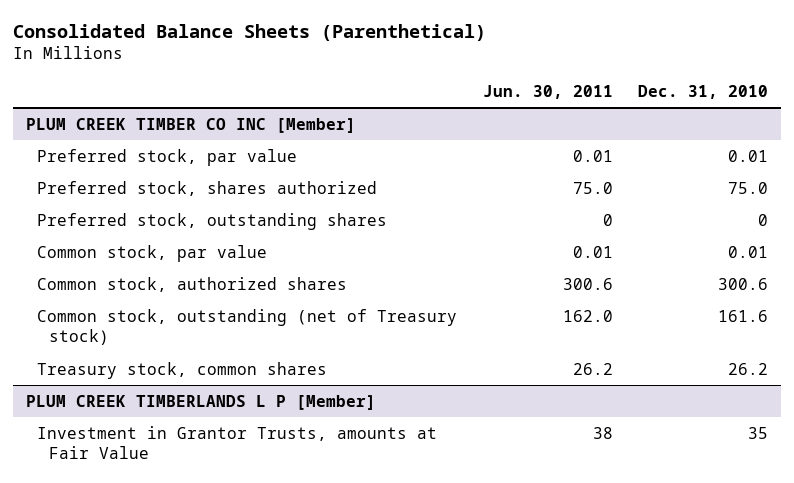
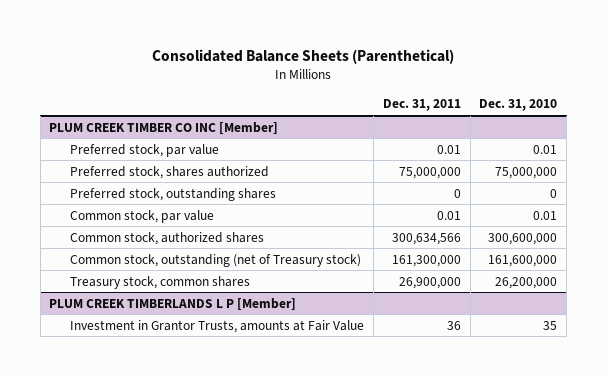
- | Jun. 30, 2011 | Dec. 31, 2010
+ | Dec. 31, 2011 | Dec. 31, 2010
@ PLUM CREEK TIMBER CO INC [Member]
- Preferred stock, shares authorized | 75.0 | 75.0
+ Preferred stock, shares authorized | 75,000,000 | 75,000,000
- Common stock, authorized shares | 300.6 | 300.6
- Common stock, outstanding (net of Treasury stock) | 162.0 | 161.6
- Treasury stock, common shares | 26.2 | 26.2
+ Common stock, authorized shares | 300,634,566 | 300,600,000
+ Common stock, outstanding (net of Treasury stock) | 161,300,000 | 161,600,000
+ Treasury stock, common shares | 26,900,000 | 26,200,000

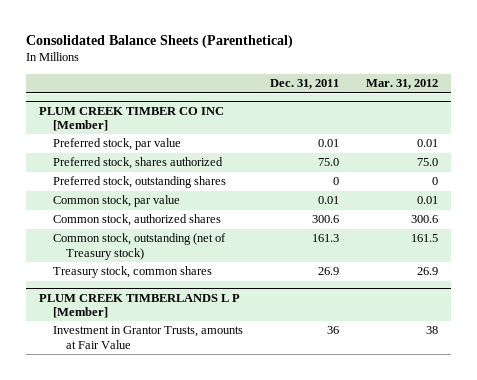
- | Dec. 31, 2011 | Dec. 31, 2010
+ | Dec. 31, 2011 | Mar. 31, 2012
@ PLUM CREEK TIMBER CO INC [Member]
- Preferred stock, shares authorized | 75,000,000 | 75,000,000
+ Preferred stock, shares authorized | 75.0 | 75.0
- Common stock, authorized shares | 300,634,566 | 300,600,000
- Common stock, outstanding (net of Treasury stock) | 161,300,000 | 161,600,000
- Treasury stock, common shares | 26,900,000 | 26,200,000
+ Common stock, authorized shares | 300.6 | 300.6
+ Common stock, outstanding (net of Treasury stock) | 161.3 | 161.5
+ Treasury stock, common shares | 26.9 | 26.9

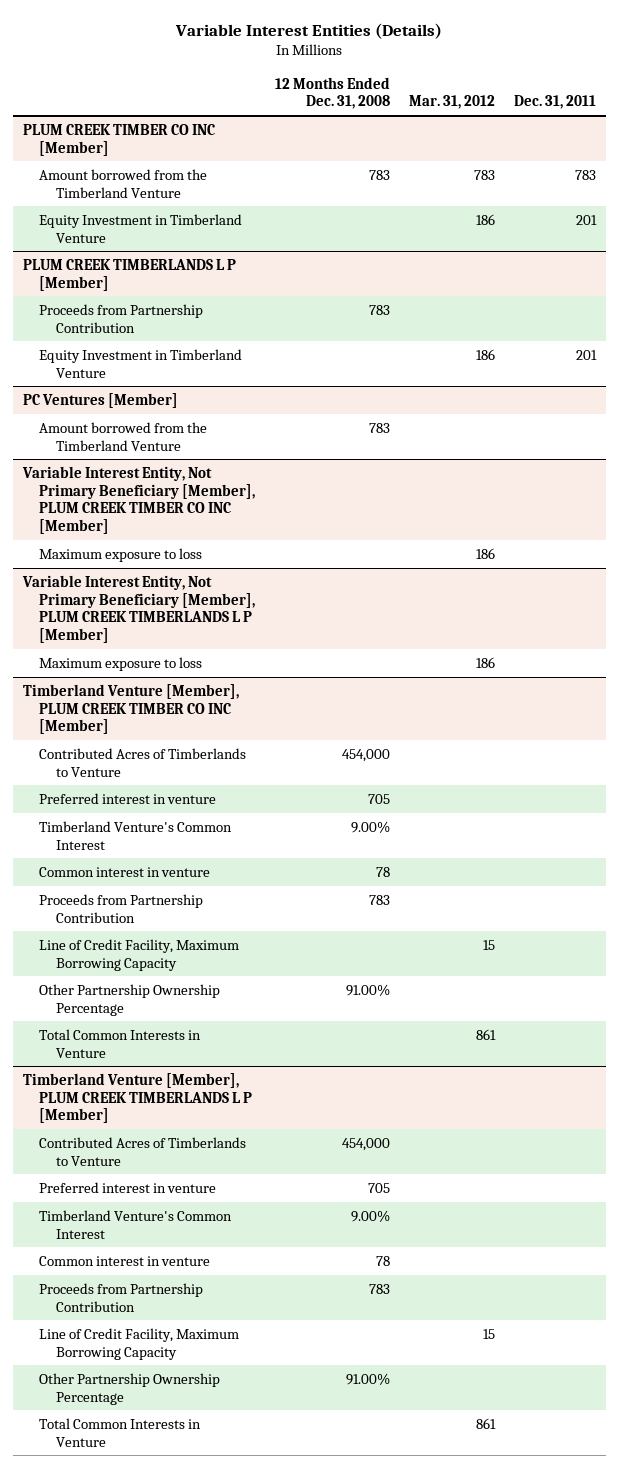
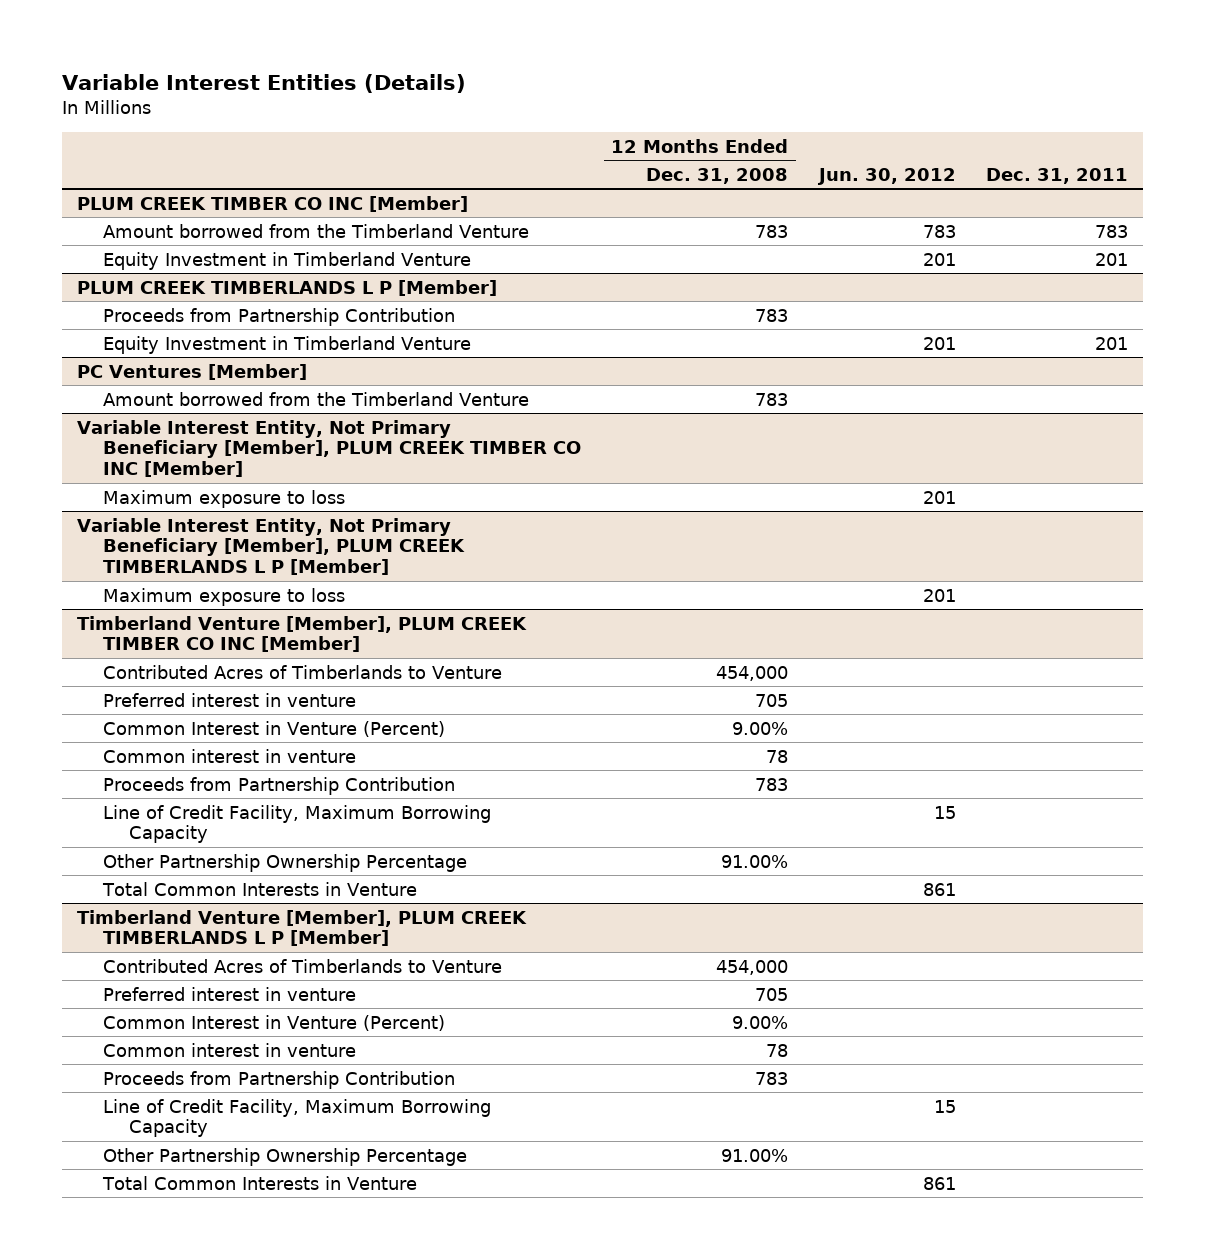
- | 12 Months Ended Dec. 31, 2008 | Mar. 31, 2012 | Dec. 31, 2011
+ | 12 Months Ended Dec. 31, 2008 | Jun. 30, 2012 | Dec. 31, 2011
@ Timberland Venture [Member], PLUM CREEK TIMBER CO INC [Member]
- Timberland Venture's Common Interest | 9.00% | |
+ Common Interest in Venture (Percent) | 9.00% | |
@ Timberland Venture [Member], PLUM CREEK TIMBERLANDS L P [Member]
- Timberland Venture's Common Interest | 9.00% | |
+ Common Interest in Venture (Percent) | 9.00% | |

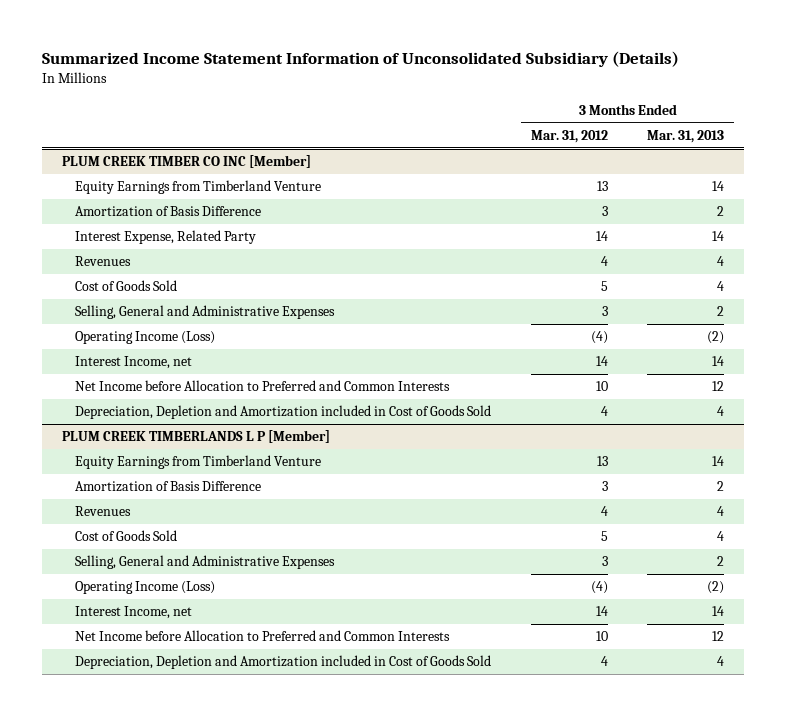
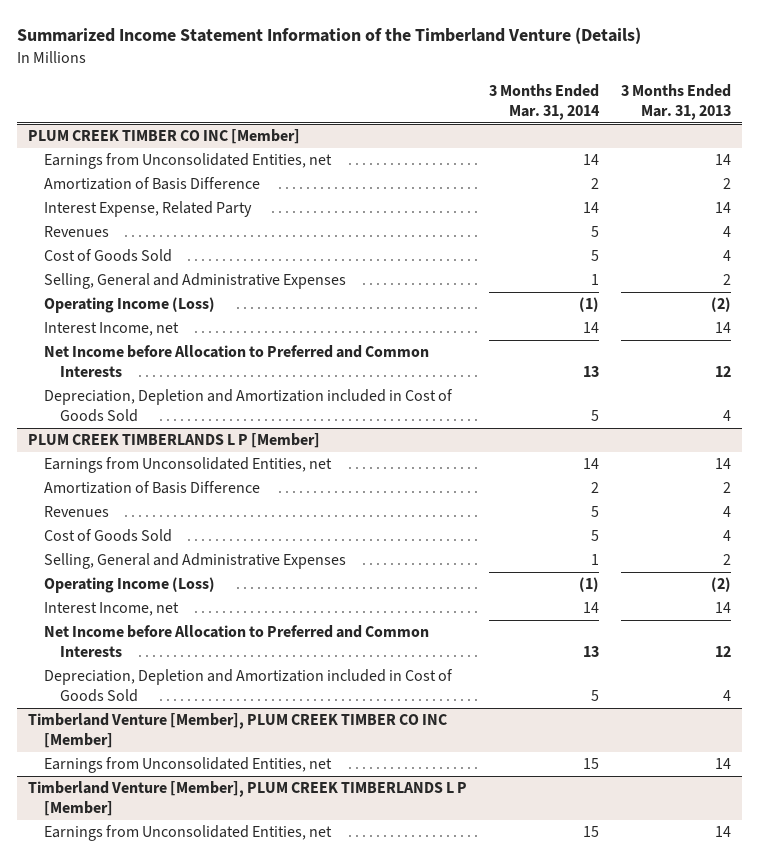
- Summarized Income Statement Information of Unconsolidated Subsidiary (Details)
+ Summarized Income Statement Information of the Timberland Venture (Details)
- | 3 Months Ended Mar. 31, 2012 | 3 Months Ended Mar. 31, 2013
+ | 3 Months Ended Mar. 31, 2014 | 3 Months Ended Mar. 31, 2013
@ PLUM CREEK TIMBER CO INC [Member]
- Equity Earnings from Timberland Venture | 13 | 14
+ Earnings from Unconsolidated Entities, net | 14 | 14
@ PLUM CREEK TIMBERLANDS L P [Member]
- Equity Earnings from Timberland Venture | 13 | 14
+ Earnings from Unconsolidated Entities, net | 14 | 14
+ Timberland Venture [Member], PLUM CREEK TIMBER CO INC [Member]
+ Earnings from Unconsolidated Entities, net | 15 | 14
+ Timberland Venture [Member], PLUM CREEK TIMBERLANDS L P [Member]
+ Earnings from Unconsolidated Entities, net | 15 | 14

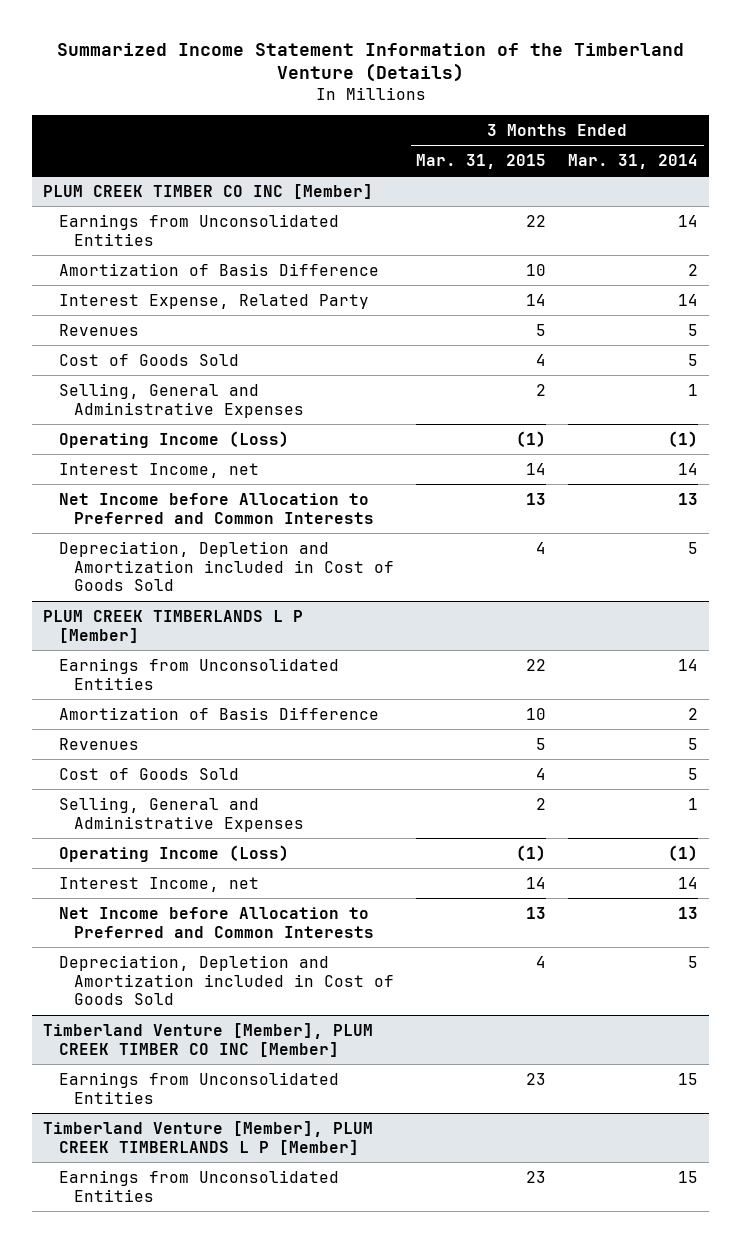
- | 3 Months Ended Mar. 31, 2014 | 3 Months Ended Mar. 31, 2013
+ | 3 Months Ended Mar. 31, 2015 | 3 Months Ended Mar. 31, 2014
@ PLUM CREEK TIMBER CO INC [Member]
- Earnings from Unconsolidated Entities, net | 14 | 14
+ Earnings from Unconsolidated Entities | 22 | 14
@ PLUM CREEK TIMBERLANDS L P [Member]
- Earnings from Unconsolidated Entities, net | 14 | 14
+ Earnings from Unconsolidated Entities | 22 | 14
@ Timberland Venture [Member], PLUM CREEK TIMBER CO INC [Member]
- Earnings from Unconsolidated Entities, net | 15 | 14
+ Earnings from Unconsolidated Entities | 23 | 15
@ Timberland Venture [Member], PLUM CREEK TIMBERLANDS L P [Member]
- Earnings from Unconsolidated Entities, net | 15 | 14
+ Earnings from Unconsolidated Entities | 23 | 15

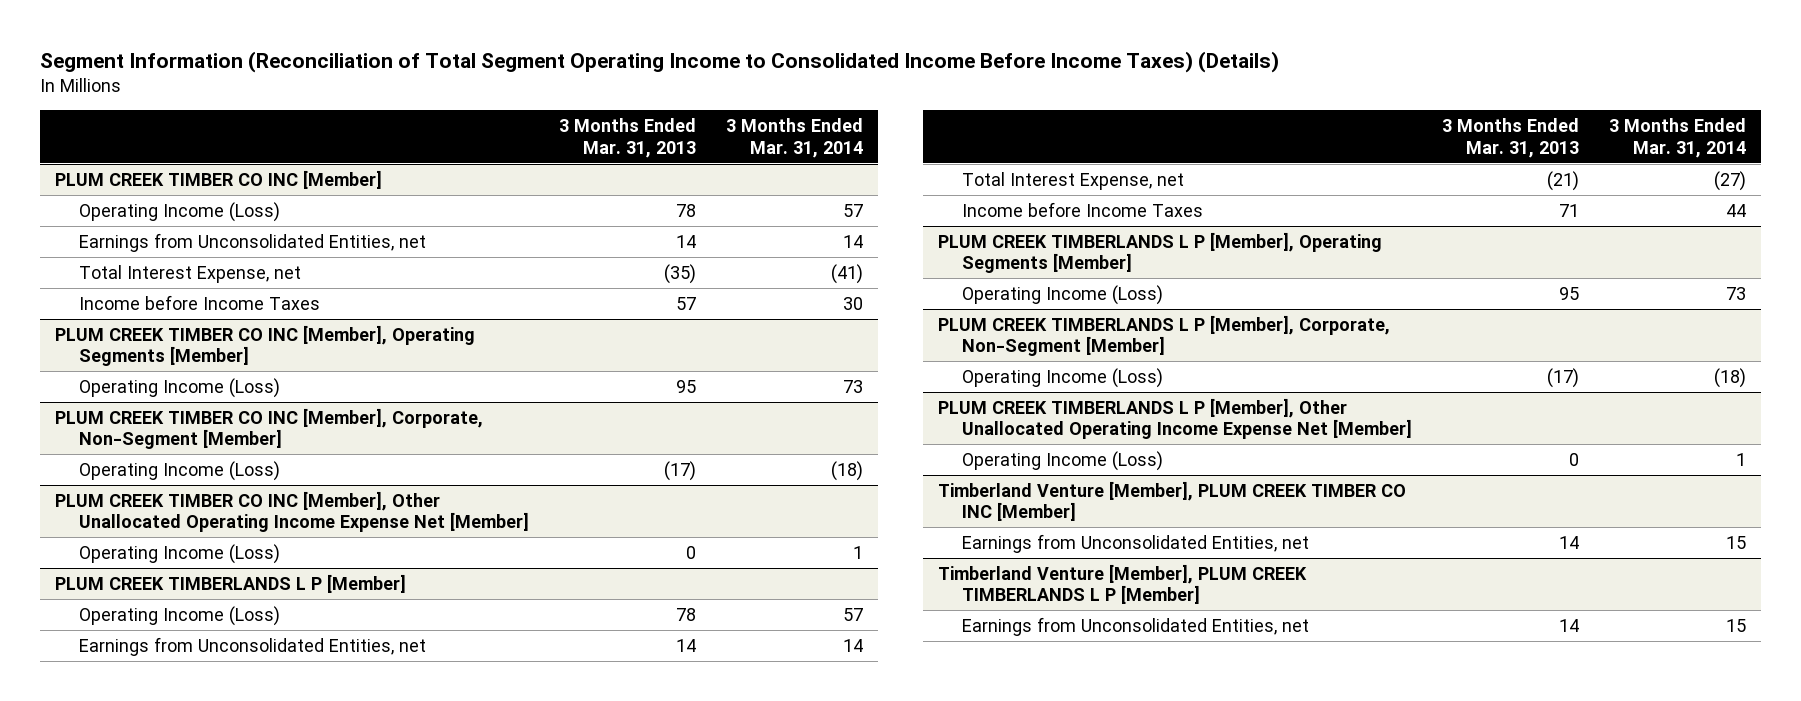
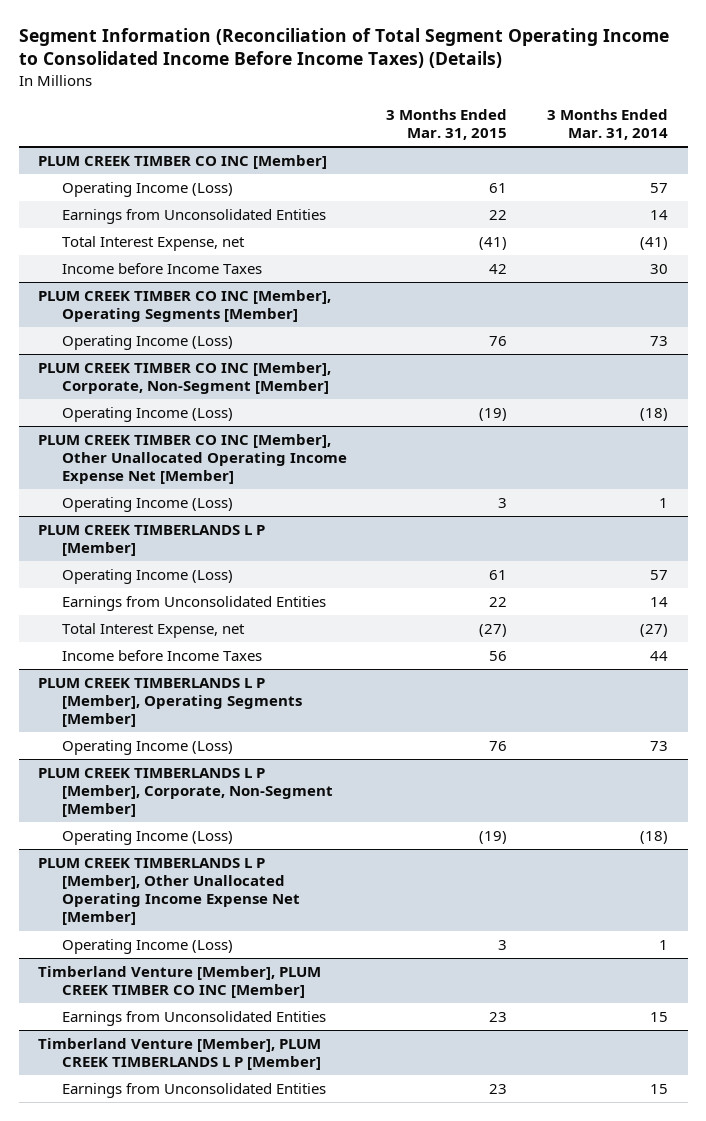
- | 3 Months Ended Mar. 31, 2013 | 3 Months Ended Mar. 31, 2014
+ | 3 Months Ended Mar. 31, 2015 | 3 Months Ended Mar. 31, 2014
@ PLUM CREEK TIMBER CO INC [Member]
- Earnings from Unconsolidated Entities, net | 14 | 14
+ Earnings from Unconsolidated Entities | 22 | 14
@ PLUM CREEK TIMBERLANDS L P [Member]
- Earnings from Unconsolidated Entities, net | 14 | 14
+ Earnings from Unconsolidated Entities | 22 | 14
@ Timberland Venture [Member], PLUM CREEK TIMBER CO INC [Member]
- Earnings from Unconsolidated Entities, net | 14 | 15
+ Earnings from Unconsolidated Entities | 23 | 15
@ Timberland Venture [Member], PLUM CREEK TIMBERLANDS L P [Member]
- Earnings from Unconsolidated Entities, net | 14 | 15
+ Earnings from Unconsolidated Entities | 23 | 15

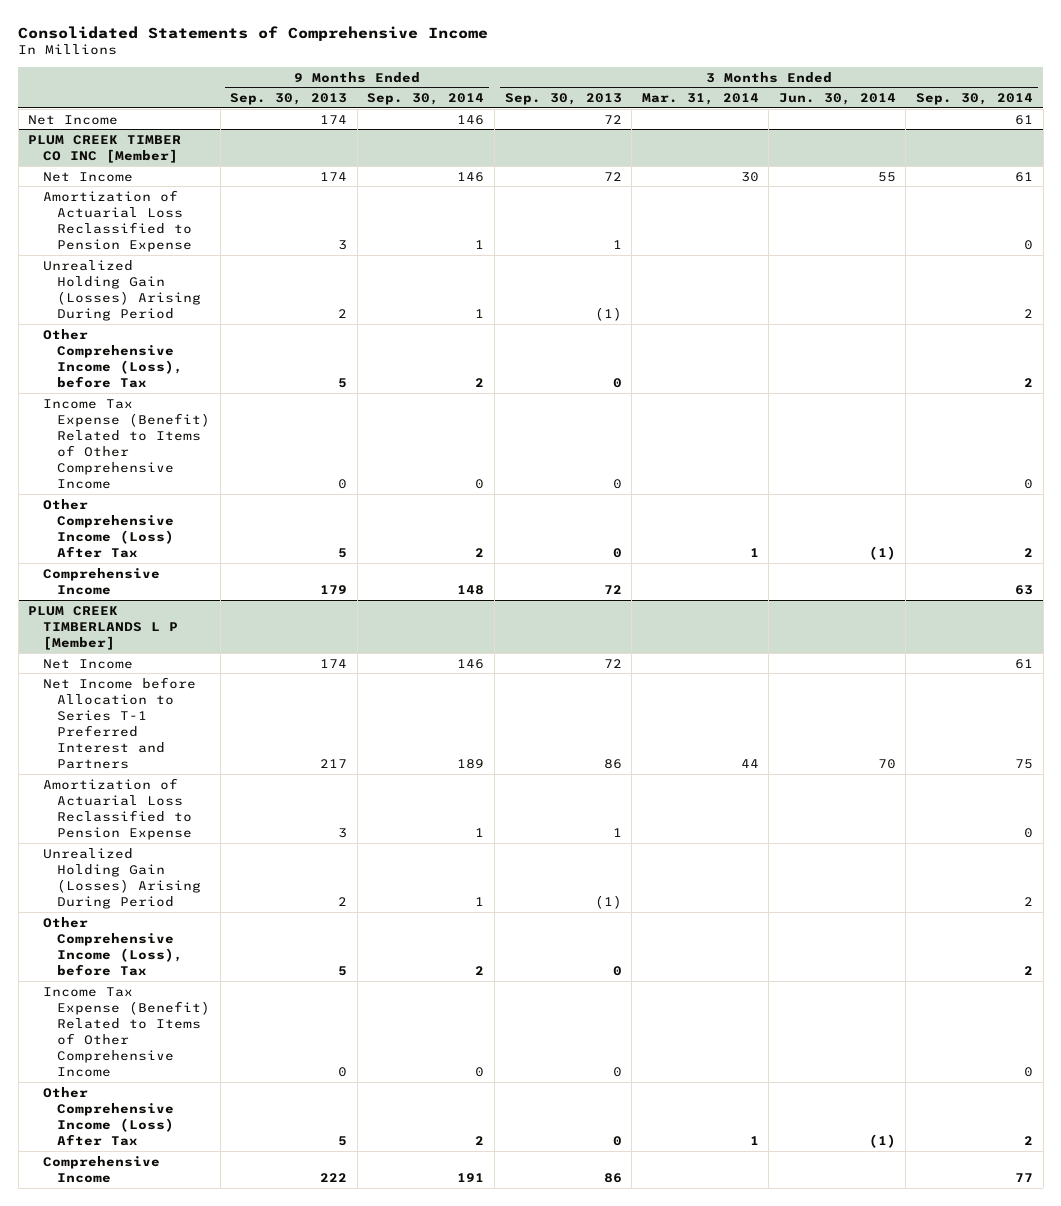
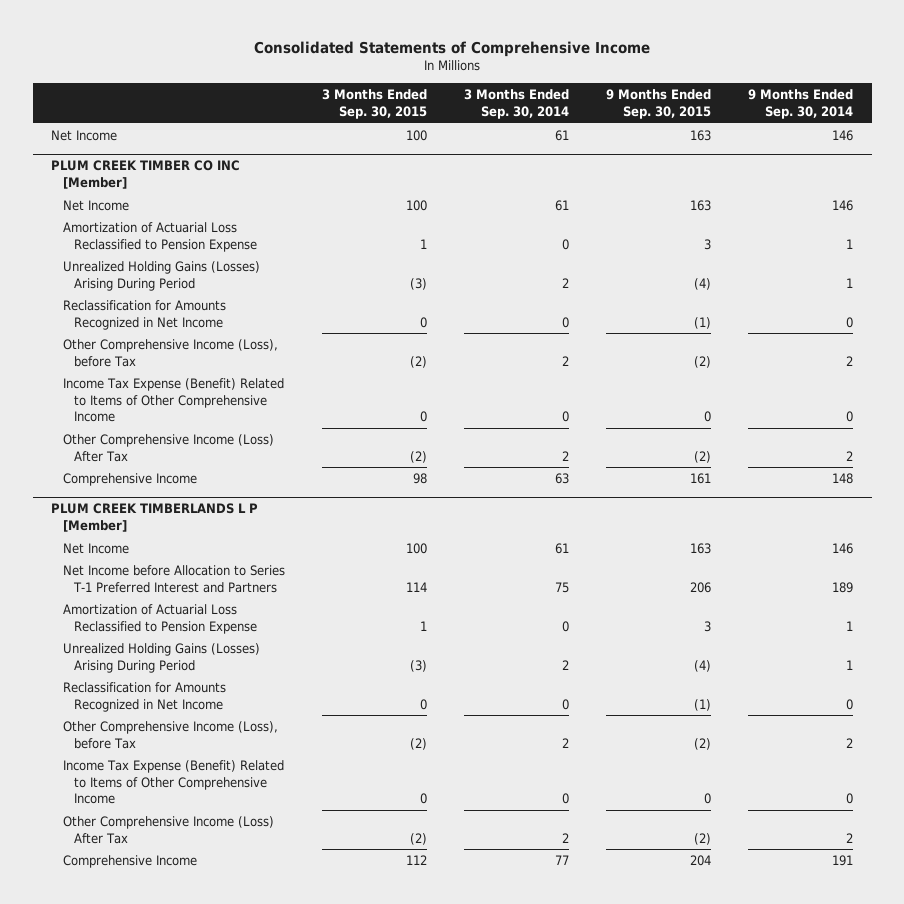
- | 9 Months Ended Sep. 30, 2013 | 9 Months Ended Sep. 30, 2014 | 3 Months Ended Sep. 30, 2013 | 3 Months Ended Mar. 31, 2014 | 3 Months Ended Jun. 30, 2014 | 3 Months Ended Sep. 30, 2014
+ | 3 Months Ended Sep. 30, 2015 | 3 Months Ended Sep. 30, 2014 | 9 Months Ended Sep. 30, 2015 | 9 Months Ended Sep. 30, 2014
@ PLUM CREEK TIMBER CO INC [Member]
- Unrealized Holding Gain (Losses) Arising During Period | 2 | 1 | (1) | | | 2
+ Unrealized Holding Gains (Losses) Arising During Period | (3) | 2 | (4) | 1
+ Reclassification for Amounts Recognized in Net Income | 0 | 0 | (1) | 0
@ PLUM CREEK TIMBERLANDS L P [Member]
- Unrealized Holding Gain (Losses) Arising During Period | 2 | 1 | (1) | | | 2
+ Unrealized Holding Gains (Losses) Arising During Period | (3) | 2 | (4) | 1
+ Reclassification for Amounts Recognized in Net Income | 0 | 0 | (1) | 0

